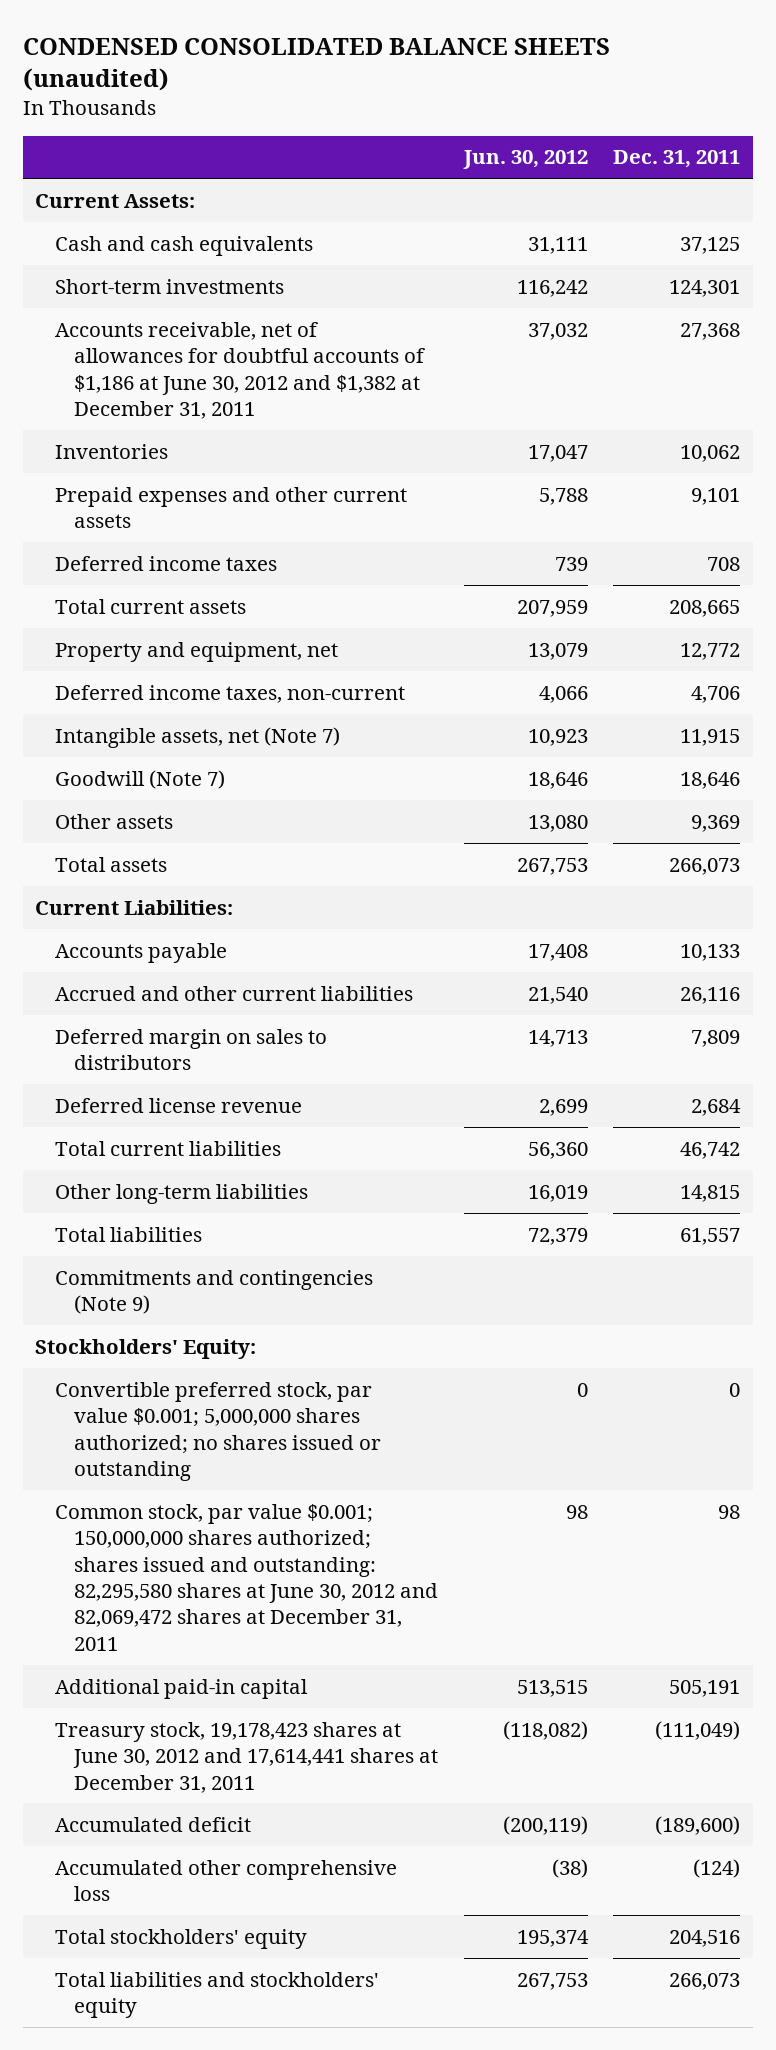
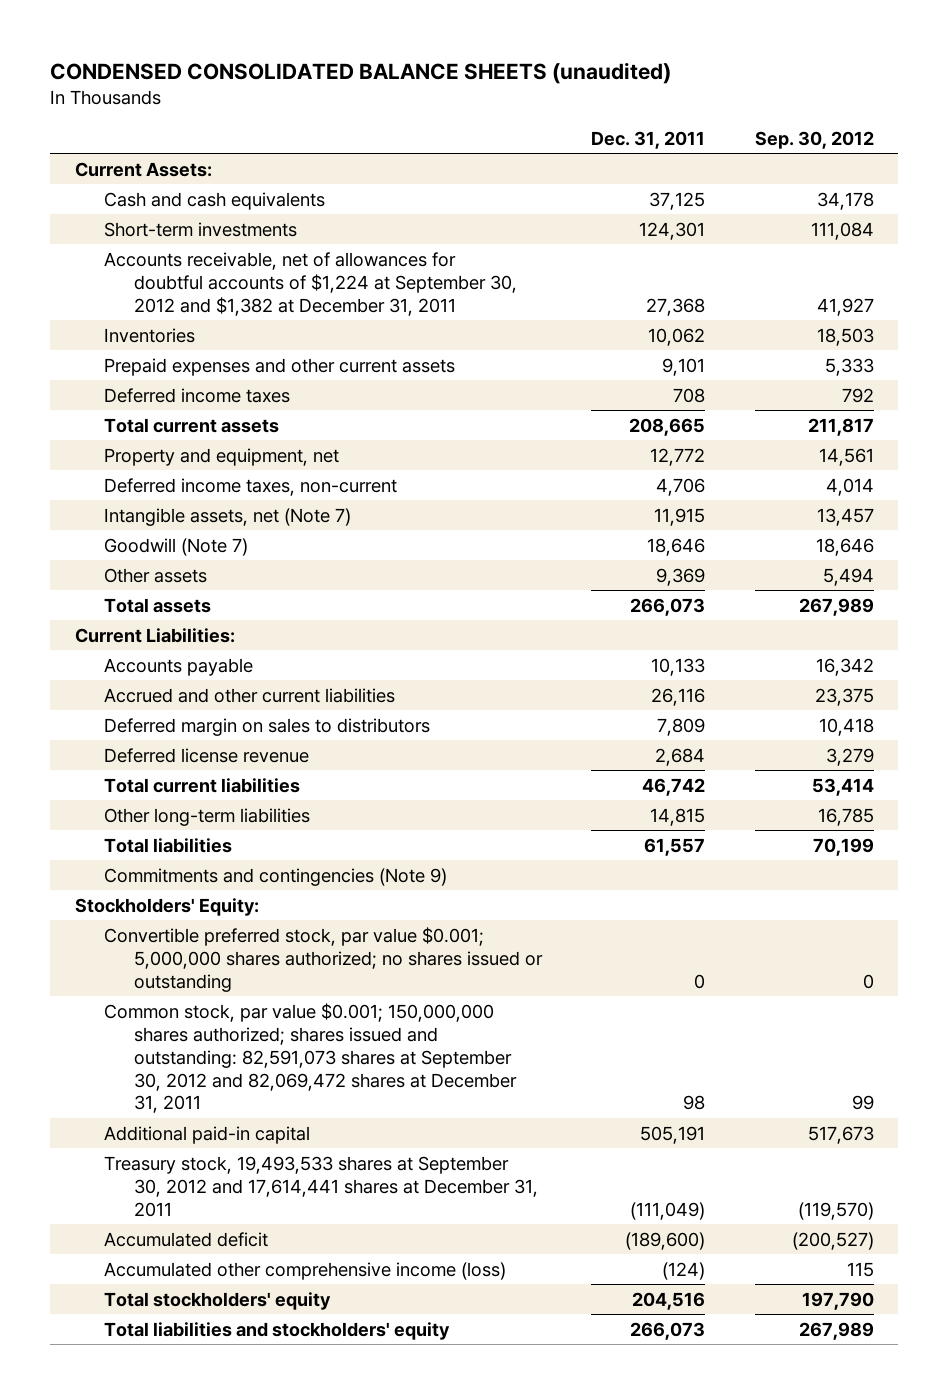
- | Jun. 30, 2012 | Dec. 31, 2011
+ | Dec. 31, 2011 | Sep. 30, 2012
- Accounts receivable, net of allowances for doubtful accounts of $1,186 at June 30, 2012 and $1,382 at December 31, 2011 | 37,032 | 27,368
+ Accounts receivable, net of allowances for doubtful accounts of $1,224 at September 30, 2012 and $1,382 at December 31, 2011 | 27,368 | 41,927
- Common stock, par value $0.001; 150,000,000 shares authorized; shares issued and outstanding: 82,295,580 shares at June 30, 2012 and 82,069,472 shares at December 31, 2011 | 98 | 98
+ Common stock, par value $0.001; 150,000,000 shares authorized; shares issued and outstanding: 82,591,073 shares at September 30, 2012 and 82,069,472 shares at December 31, 2011 | 98 | 99
- Treasury stock, 19,178,423 shares at June 30, 2012 and 17,614,441 shares at December 31, 2011 | (118,082) | (111,049)
+ Treasury stock, 19,493,533 shares at September 30, 2012 and 17,614,441 shares at December 31, 2011 | (111,049) | (119,570)
- Accumulated other comprehensive loss | (38) | (124)
+ Accumulated other comprehensive income (loss) | (124) | 115

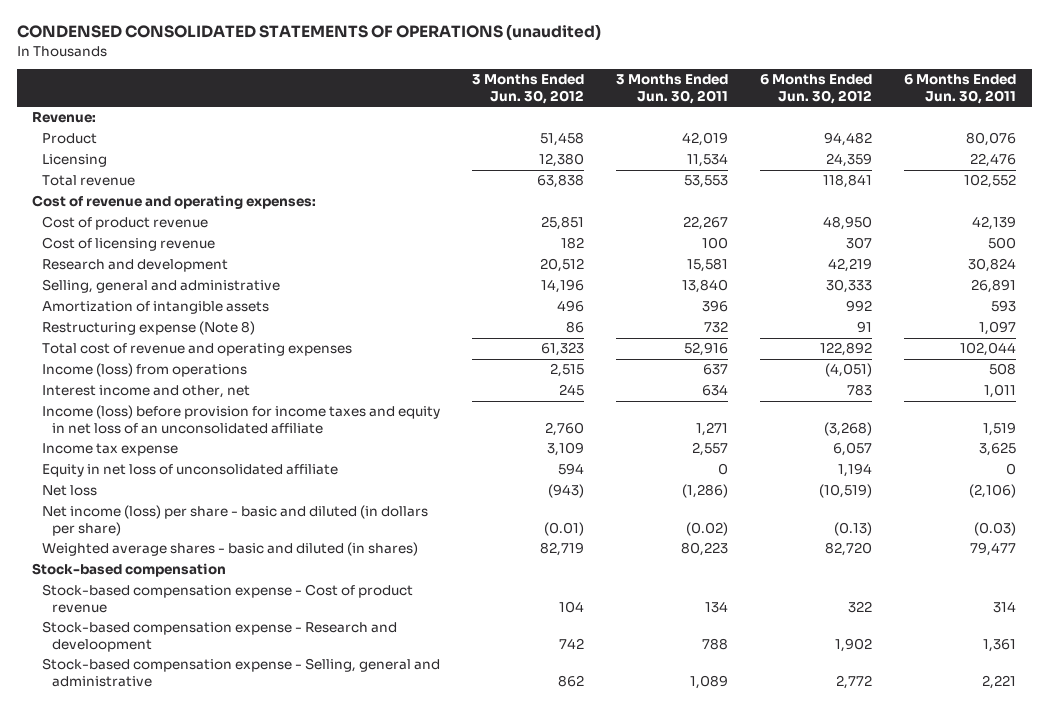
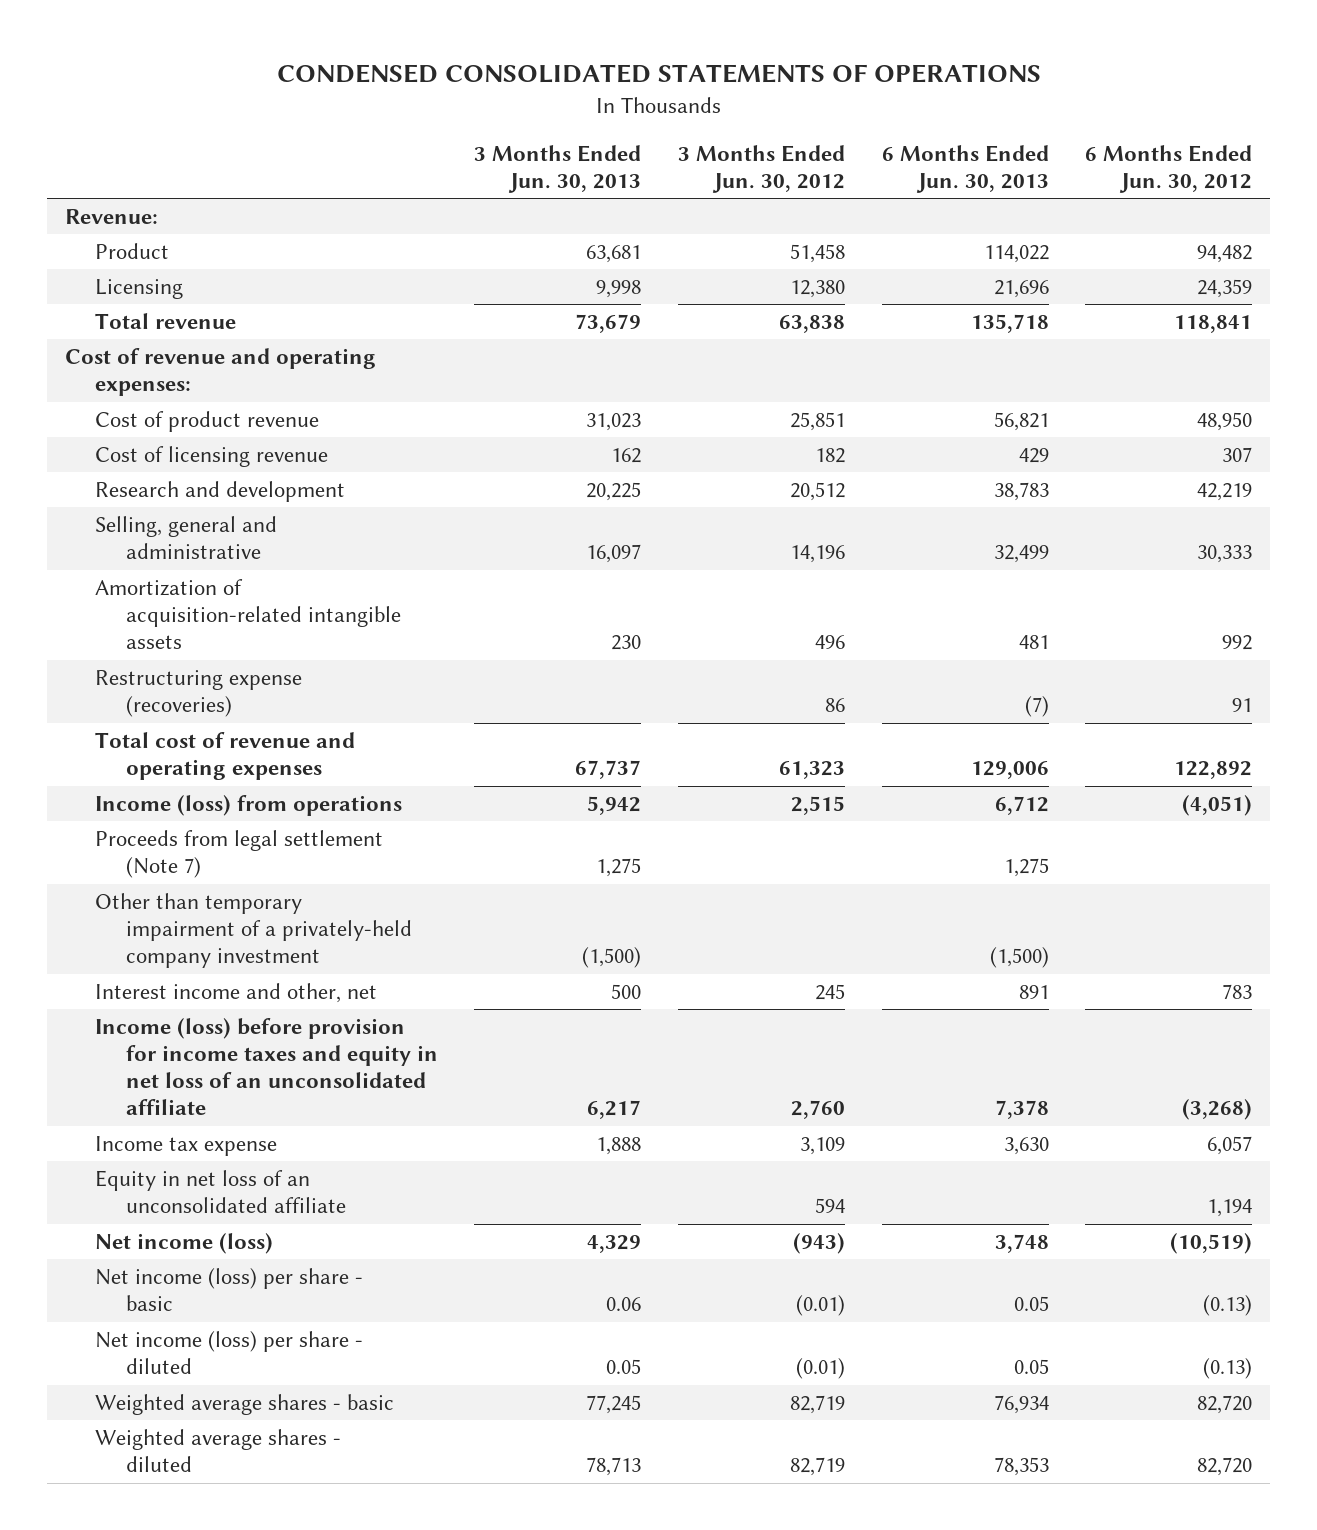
- CONDENSED CONSOLIDATED STATEMENTS OF OPERATIONS (unaudited)
+ CONDENSED CONSOLIDATED STATEMENTS OF OPERATIONS
- | 3 Months Ended Jun. 30, 2012 | 3 Months Ended Jun. 30, 2011 | 6 Months Ended Jun. 30, 2012 | 6 Months Ended Jun. 30, 2011
+ | 3 Months Ended Jun. 30, 2013 | 3 Months Ended Jun. 30, 2012 | 6 Months Ended Jun. 30, 2013 | 6 Months Ended Jun. 30, 2012
- Amortization of intangible assets | 496 | 396 | 992 | 593
- Restructuring expense (Note 8) | 86 | 732 | 91 | 1,097
+ Amortization of acquisition-related intangible assets | 230 | 496 | 481 | 992
+ Restructuring expense (recoveries) | | 86 | (7) | 91
+ Proceeds from legal settlement (Note 7) | 1,275 | | 1,275 |
+ Other than temporary impairment of a privately-held company investment | (1,500) | | (1,500) |
- Equity in net loss of unconsolidated affiliate | 594 | 0 | 1,194 | 0
- Net loss | (943) | (1,286) | (10,519) | (2,106)
- Net income (loss) per share - basic and diluted (in dollars per share) | (0.01) | (0.02) | (0.13) | (0.03)
- Weighted average shares - basic and diluted (in shares) | 82,719 | 80,223 | 82,720 | 79,477
- Stock-based compensation
- Stock-based compensation expense - Cost of product revenue | 104 | 134 | 322 | 314
- Stock-based compensation expense - Research and develoopment | 742 | 788 | 1,902 | 1,361
- Stock-based compensation expense - Selling, general and administrative | 862 | 1,089 | 2,772 | 2,221
+ Equity in net loss of an unconsolidated affiliate | | 594 | | 1,194
+ Net income (loss) | 4,329 | (943) | 3,748 | (10,519)
+ Net income (loss) per share - basic | 0.06 | (0.01) | 0.05 | (0.13)
+ Net income (loss) per share - diluted | 0.05 | (0.01) | 0.05 | (0.13)
+ Weighted average shares - basic | 77,245 | 82,719 | 76,934 | 82,720
+ Weighted average shares - diluted | 78,713 | 82,719 | 78,353 | 82,720

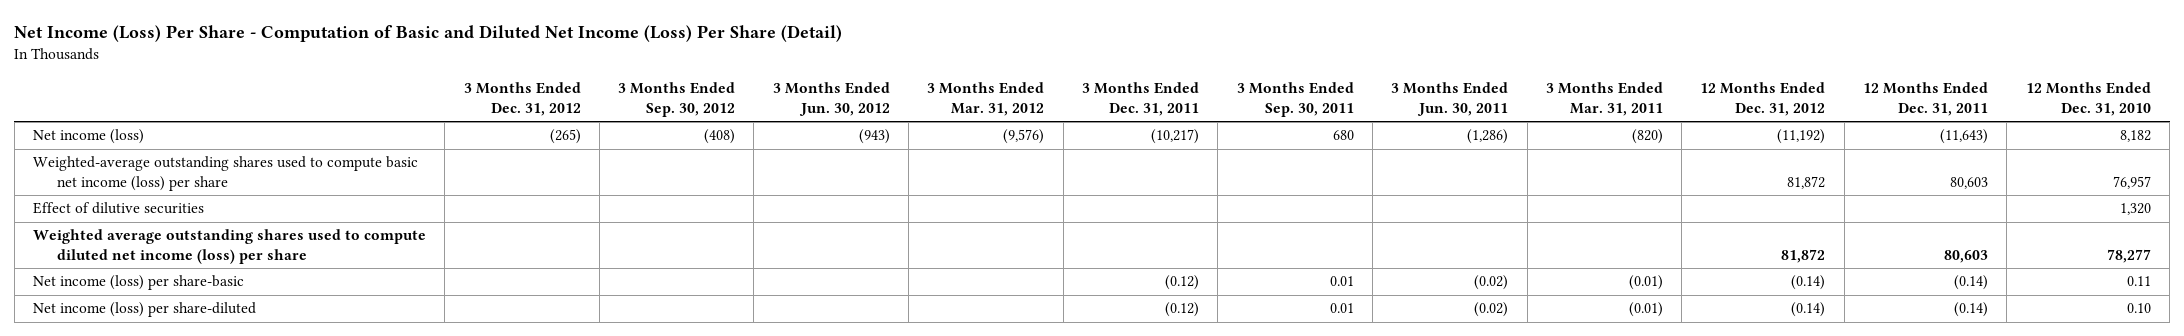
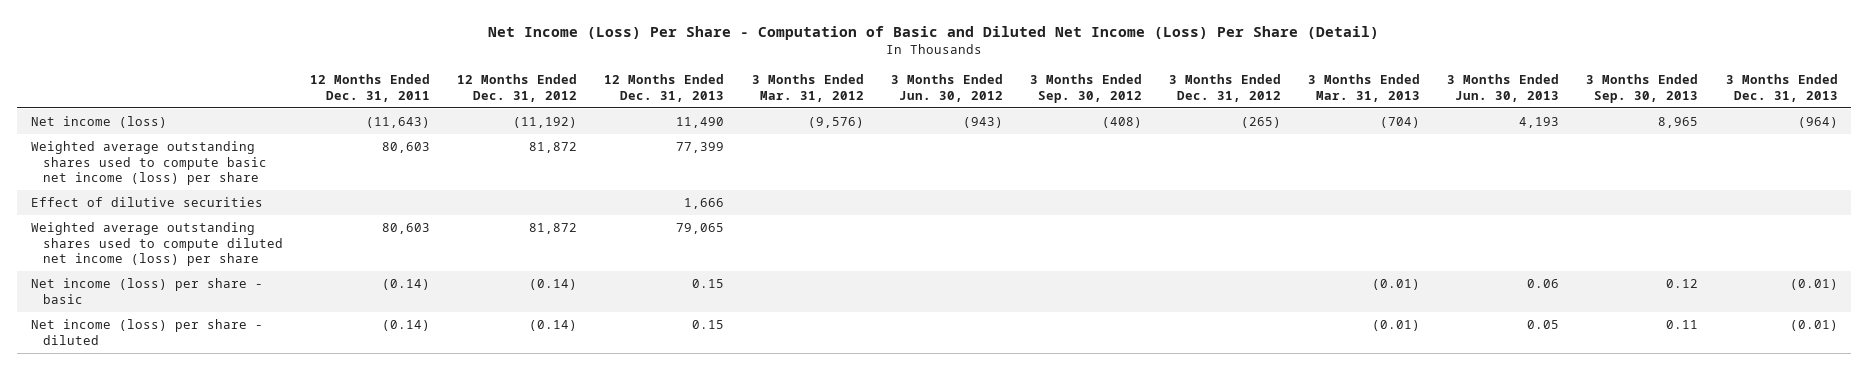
- | 3 Months Ended Dec. 31, 2012 | 3 Months Ended Sep. 30, 2012 | 3 Months Ended Jun. 30, 2012 | 3 Months Ended Mar. 31, 2012 | 3 Months Ended Dec. 31, 2011 | 3 Months Ended Sep. 30, 2011 | 3 Months Ended Jun. 30, 2011 | 3 Months Ended Mar. 31, 2011 | 12 Months Ended Dec. 31, 2012 | 12 Months Ended Dec. 31, 2011 | 12 Months Ended Dec. 31, 2010
+ | 12 Months Ended Dec. 31, 2011 | 12 Months Ended Dec. 31, 2012 | 12 Months Ended Dec. 31, 2013 | 3 Months Ended Mar. 31, 2012 | 3 Months Ended Jun. 30, 2012 | 3 Months Ended Sep. 30, 2012 | 3 Months Ended Dec. 31, 2012 | 3 Months Ended Mar. 31, 2013 | 3 Months Ended Jun. 30, 2013 | 3 Months Ended Sep. 30, 2013 | 3 Months Ended Dec. 31, 2013
- Weighted-average outstanding shares used to compute basic net income (loss) per share | | | | | | | | | 81,872 | 80,603 | 76,957
+ Weighted average outstanding shares used to compute basic net income (loss) per share | 80,603 | 81,872 | 77,399 | | | | | | | |
- Net income (loss) per share-basic | | | | | (0.12) | 0.01 | (0.02) | (0.01) | (0.14) | (0.14) | 0.11
- Net income (loss) per share-diluted | | | | | (0.12) | 0.01 | (0.02) | (0.01) | (0.14) | (0.14) | 0.10
+ Net income (loss) per share - basic | (0.14) | (0.14) | 0.15 | | | | | (0.01) | 0.06 | 0.12 | (0.01)
+ Net income (loss) per share - diluted | (0.14) | (0.14) | 0.15 | | | | | (0.01) | 0.05 | 0.11 | (0.01)

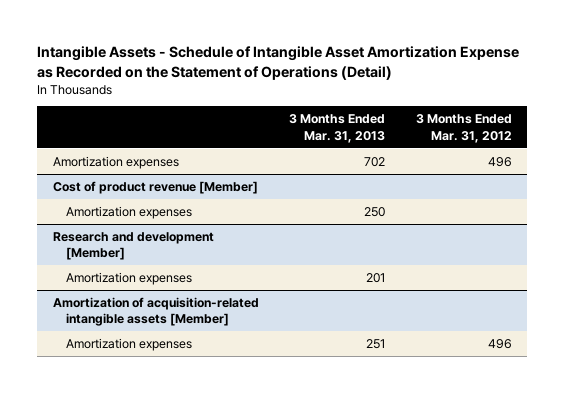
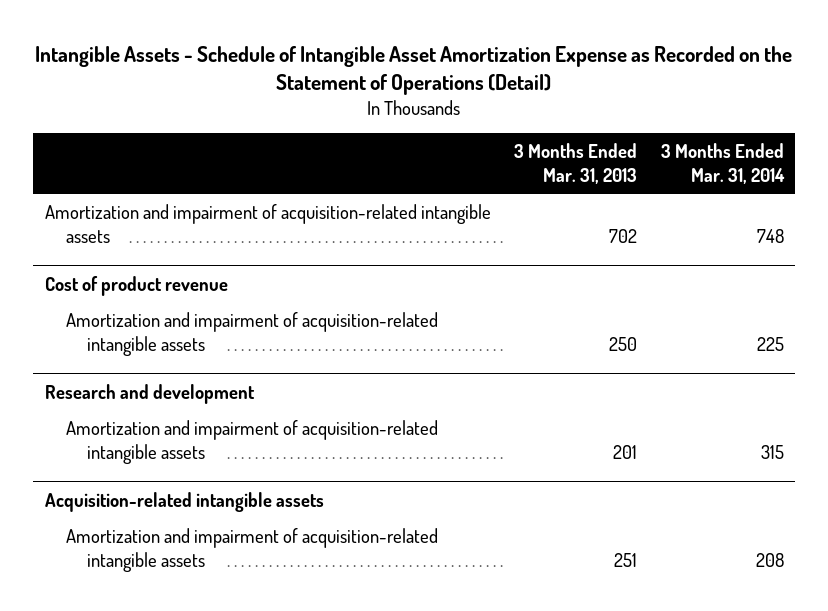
- | 3 Months Ended Mar. 31, 2013 | 3 Months Ended Mar. 31, 2012
+ | 3 Months Ended Mar. 31, 2013 | 3 Months Ended Mar. 31, 2014
- Amortization expenses | 702 | 496
- Cost of product revenue [Member]
- Amortization expenses | 250 |
- Research and development [Member]
- Amortization expenses | 201 |
- Amortization of acquisition-related intangible assets [Member]
- Amortization expenses | 251 | 496
+ Amortization and impairment of acquisition-related intangible assets | 702 | 748
+ Cost of product revenue
+ Amortization and impairment of acquisition-related intangible assets | 250 | 225
+ Research and development
+ Amortization and impairment of acquisition-related intangible assets | 201 | 315
+ Acquisition-related intangible assets
+ Amortization and impairment of acquisition-related intangible assets | 251 | 208

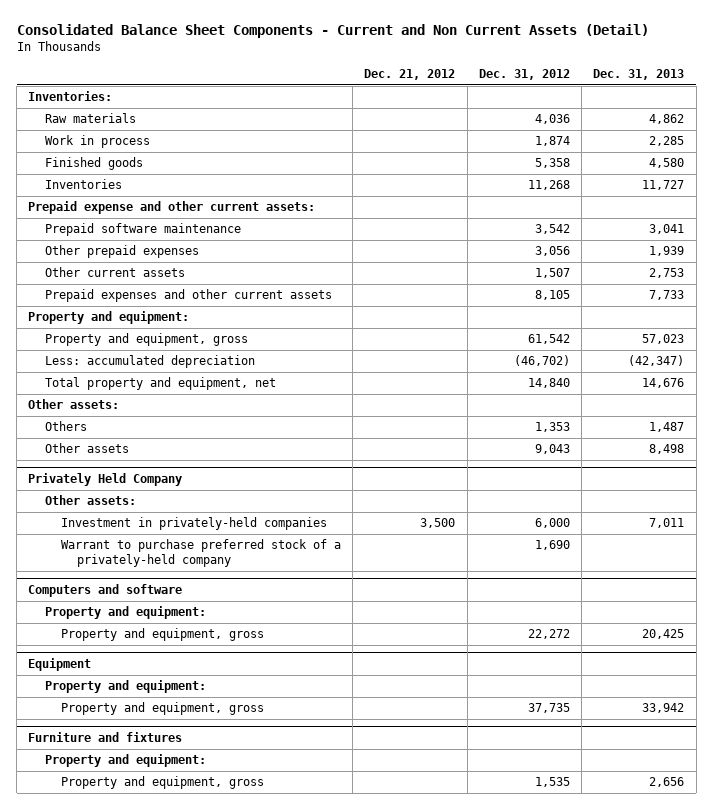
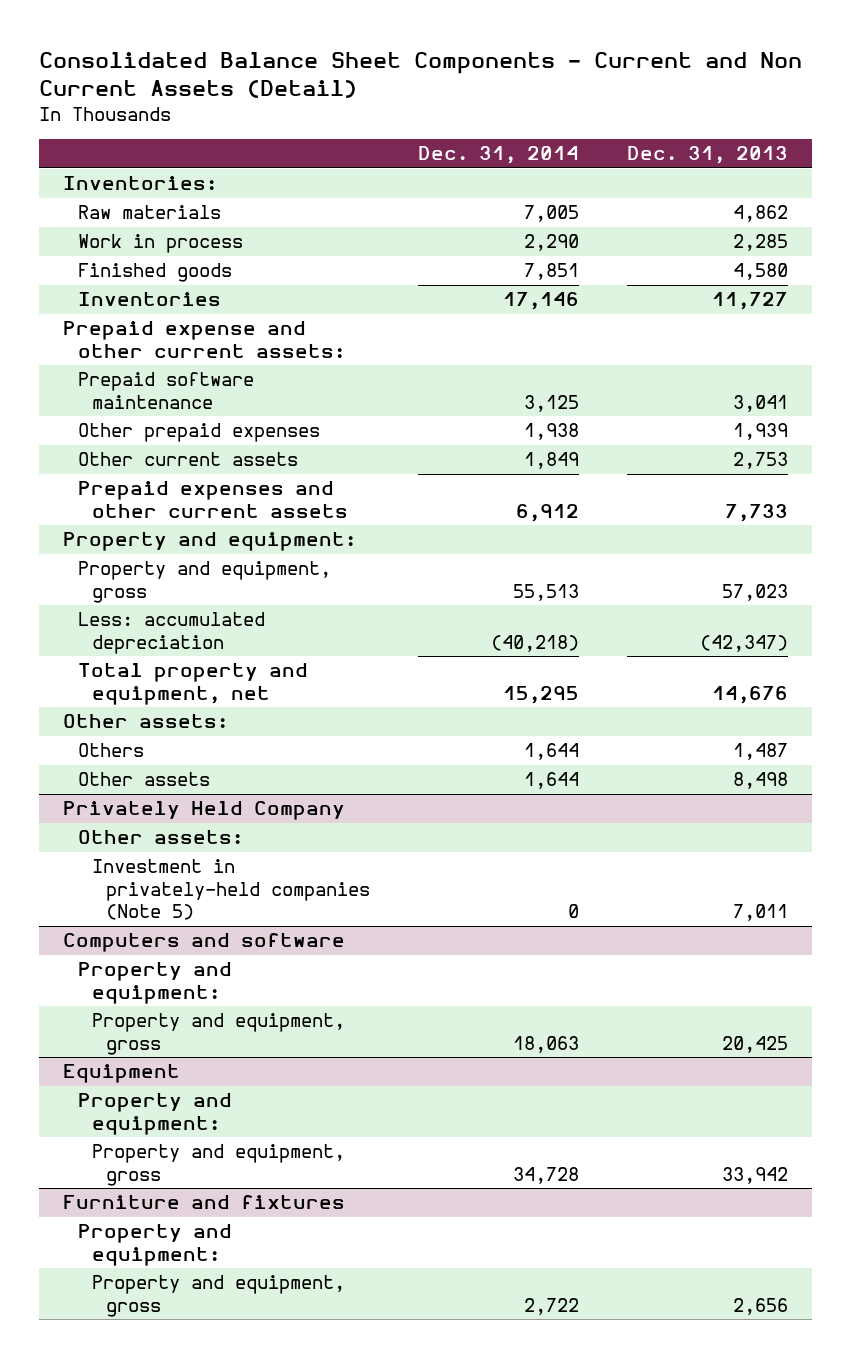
- | Dec. 21, 2012 | Dec. 31, 2012 | Dec. 31, 2013
+ | Dec. 31, 2014 | Dec. 31, 2013
@ Privately Held Company
- Investment in privately-held companies | 3,500 | 6,000 | 7,011
- Warrant to purchase preferred stock of a privately-held company | | 1,690 |
+ Investment in privately-held companies (Note 5) | 0 | 7,011

